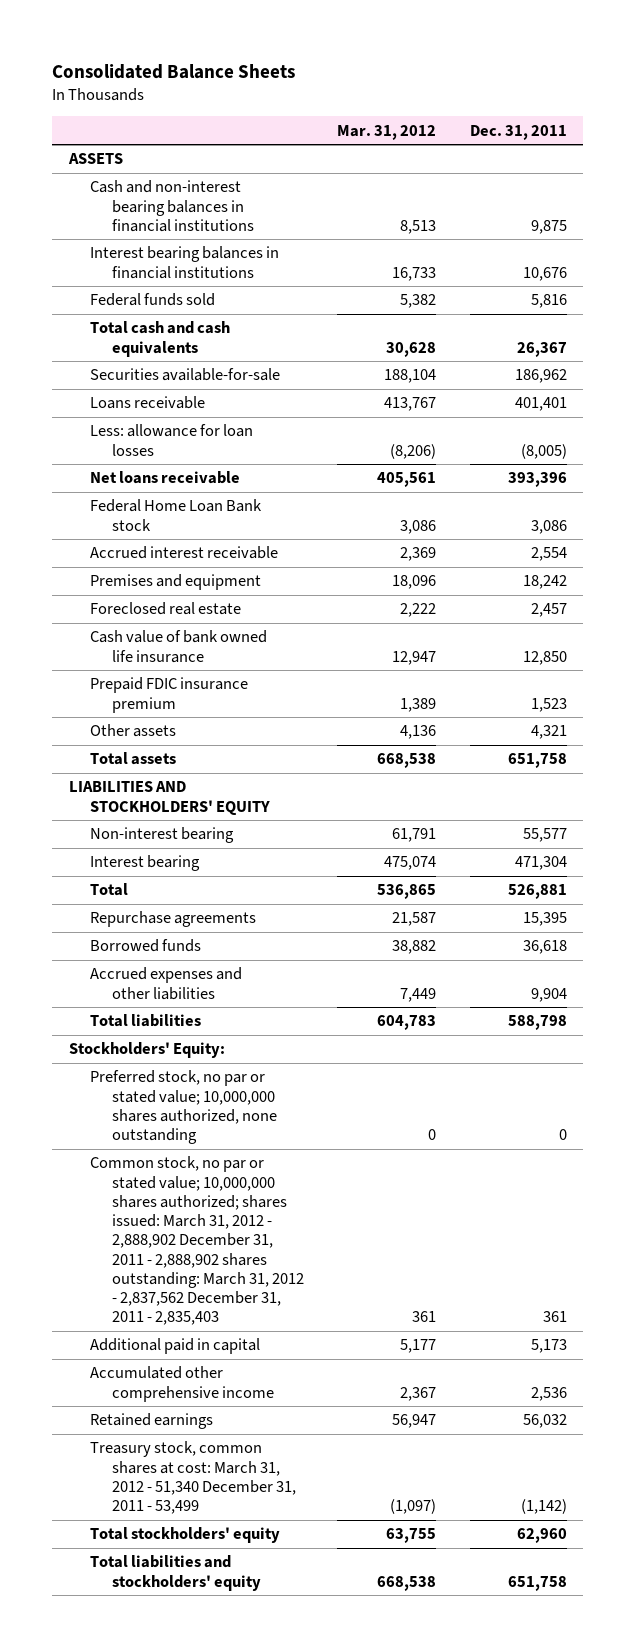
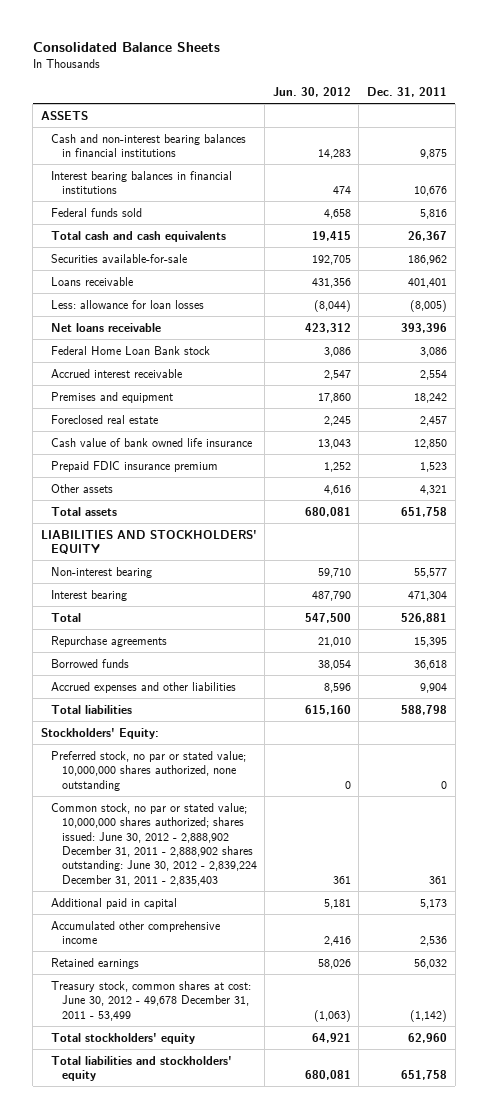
- | Mar. 31, 2012 | Dec. 31, 2011
+ | Jun. 30, 2012 | Dec. 31, 2011
- Common stock, no par or stated value; 10,000,000 shares authorized; shares issued: March 31, 2012 - 2,888,902 December 31, 2011 - 2,888,902 shares outstanding: March 31, 2012 - 2,837,562 December 31, 2011 - 2,835,403 | 361 | 361
+ Common stock, no par or stated value; 10,000,000 shares authorized; shares issued: June 30, 2012 - 2,888,902 December 31, 2011 - 2,888,902 shares outstanding: June 30, 2012 - 2,839,224 December 31, 2011 - 2,835,403 | 361 | 361
- Treasury stock, common shares at cost: March 31, 2012 - 51,340 December 31, 2011 - 53,499 | (1,097) | (1,142)
+ Treasury stock, common shares at cost: June 30, 2012 - 49,678 December 31, 2011 - 53,499 | (1,063) | (1,142)

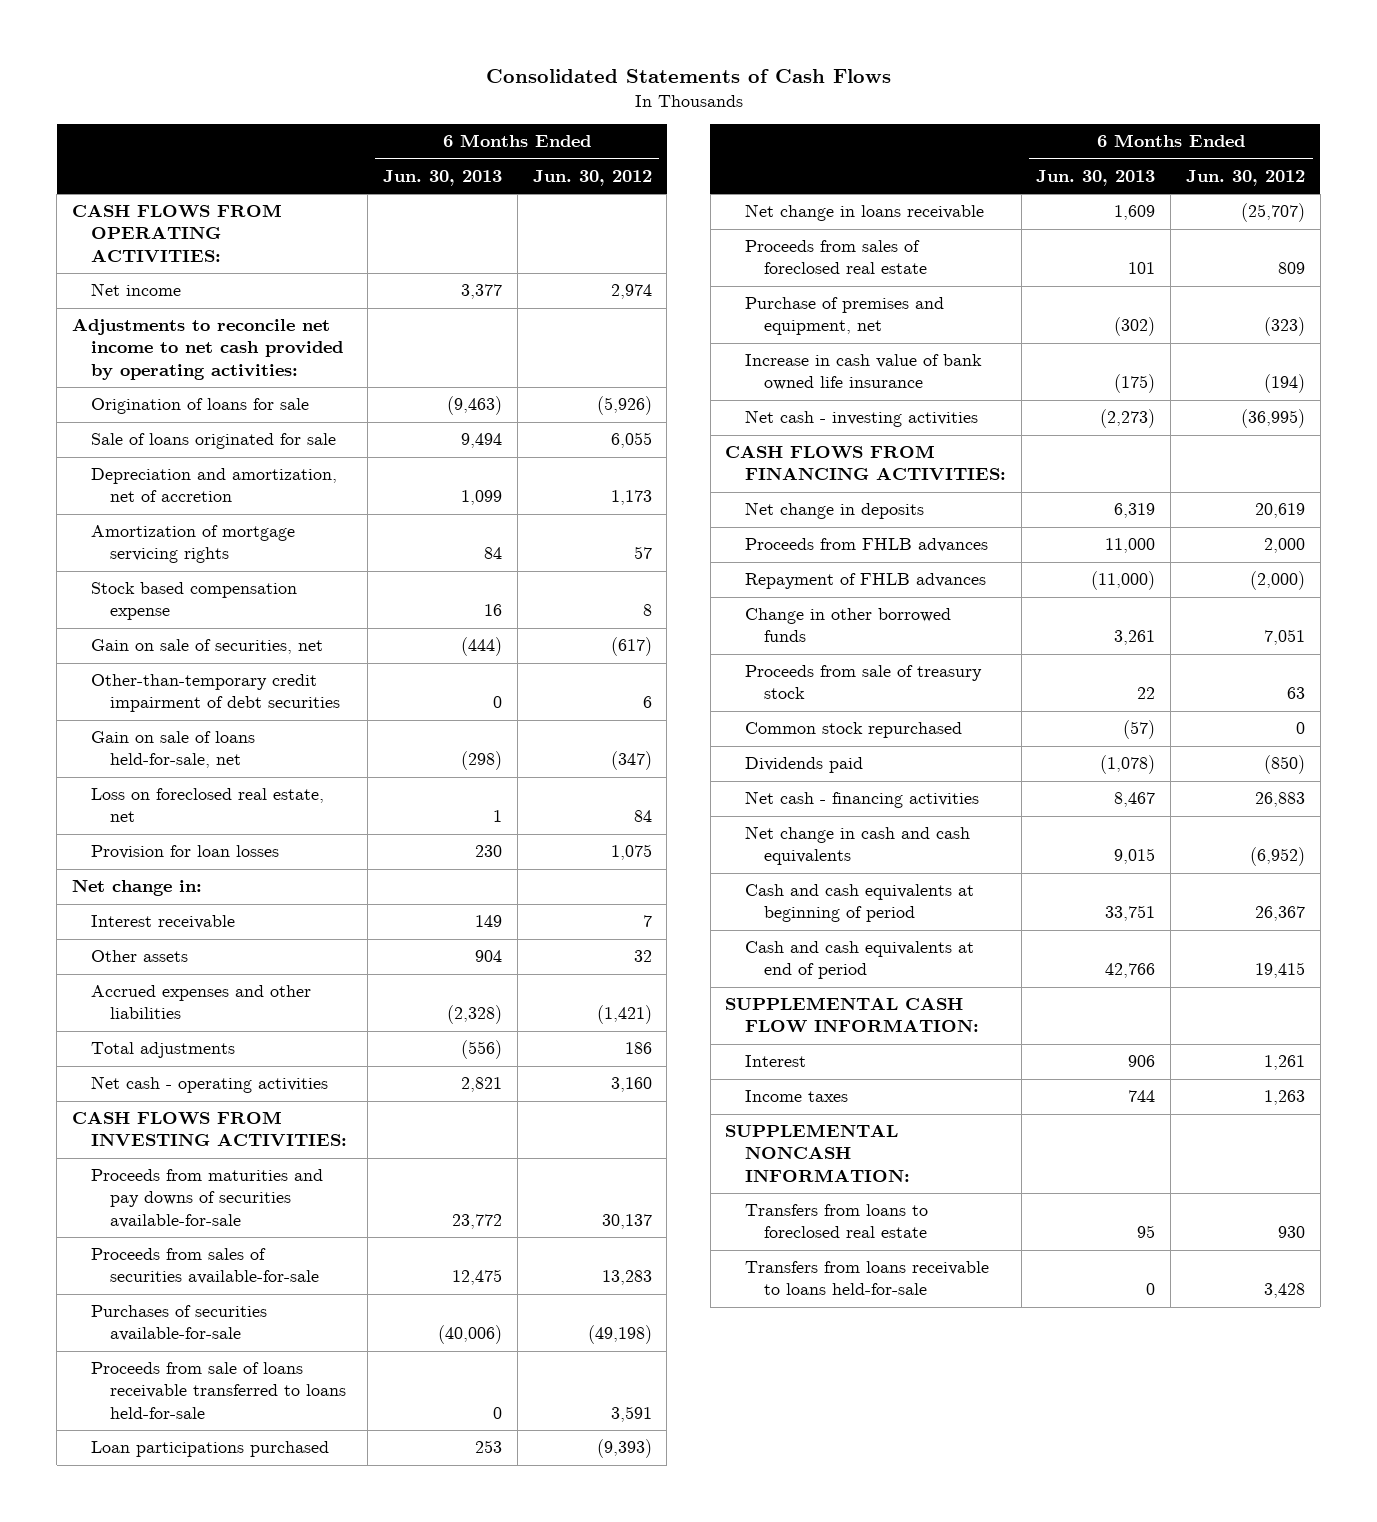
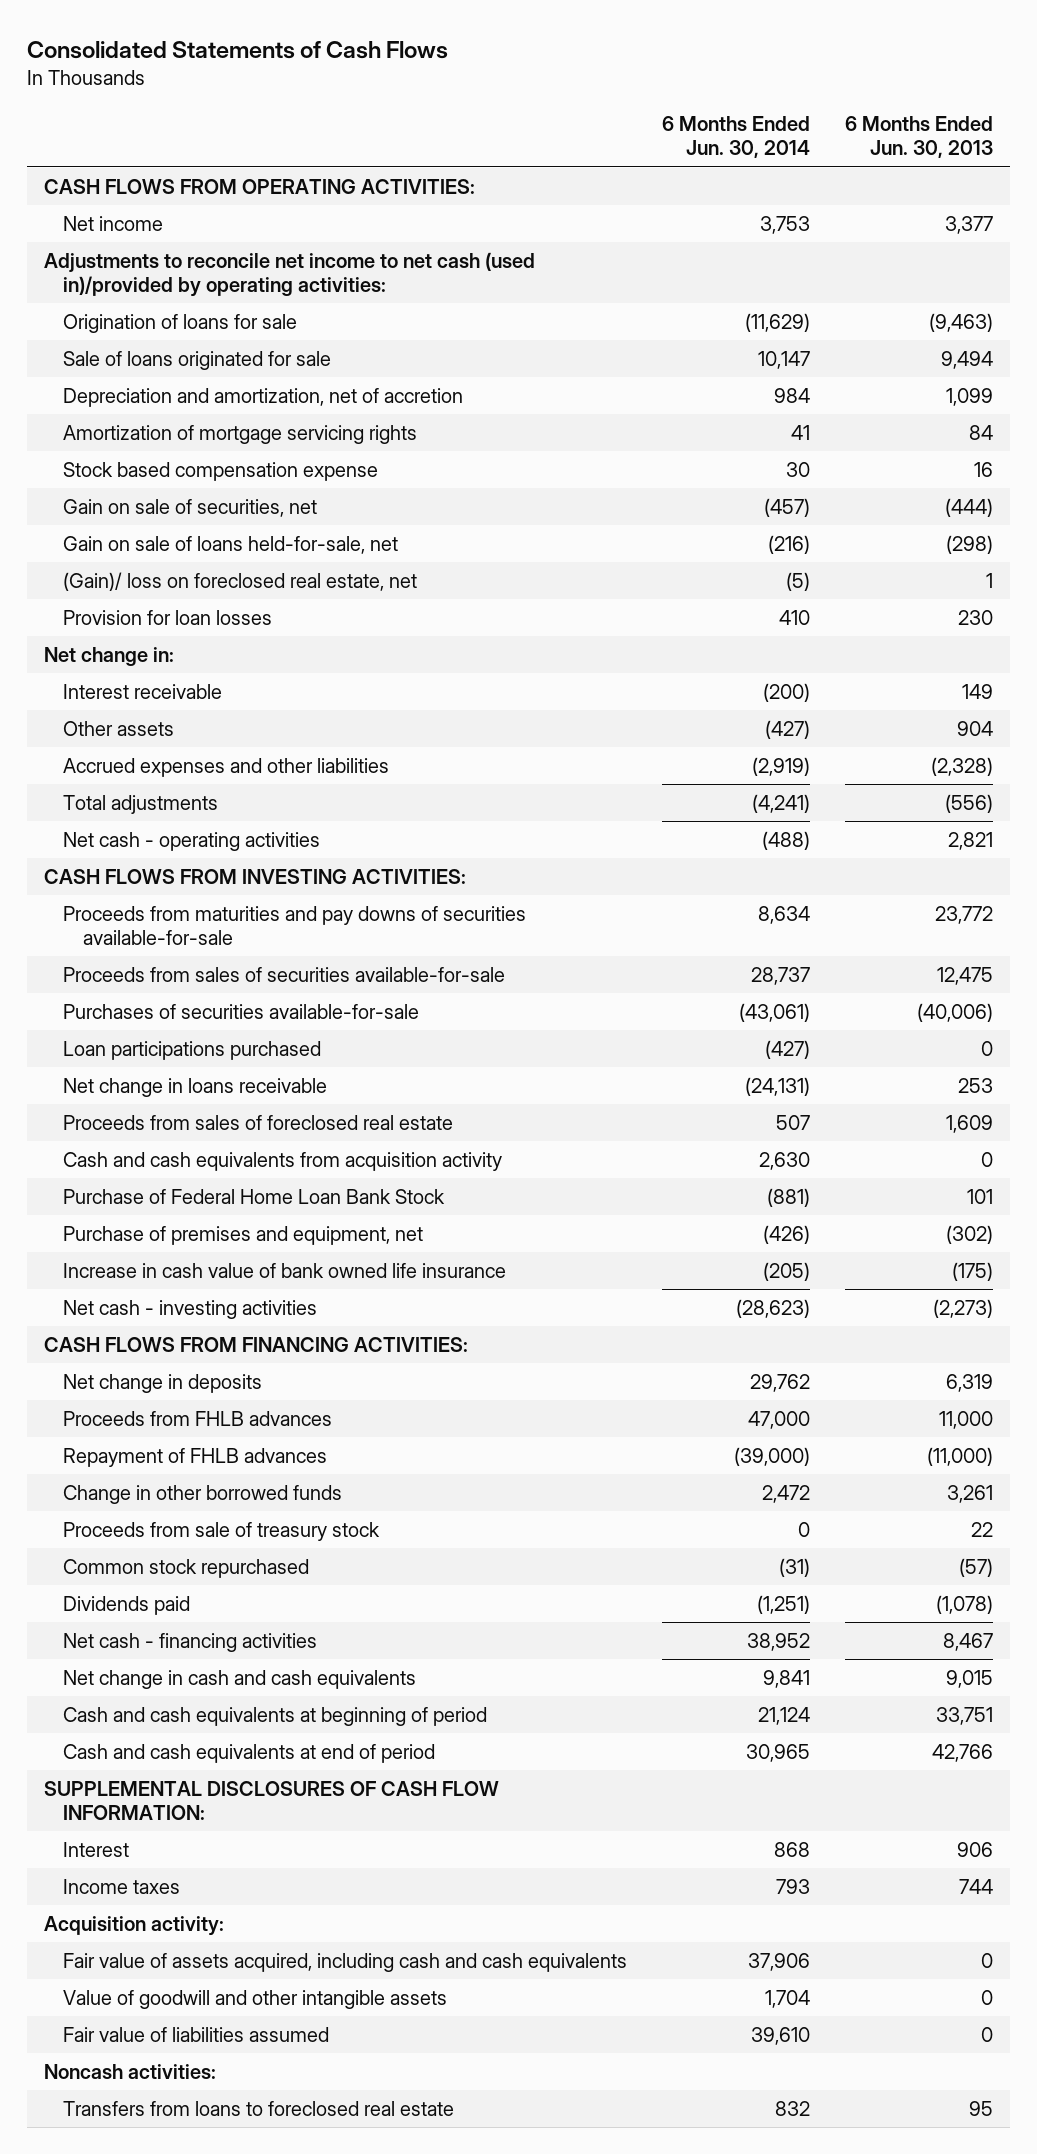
- | 6 Months Ended Jun. 30, 2013 | 6 Months Ended Jun. 30, 2012
+ | 6 Months Ended Jun. 30, 2014 | 6 Months Ended Jun. 30, 2013
- Adjustments to reconcile net income to net cash provided by operating activities:
+ Adjustments to reconcile net income to net cash (used in)/provided by operating activities:
- Other-than-temporary credit impairment of debt securities | 0 | 6
- Loss on foreclosed real estate, net | 1 | 84
+ (Gain)/ loss on foreclosed real estate, net | (5) | 1
- Proceeds from sale of loans receivable transferred to loans held-for-sale | 0 | 3,591
- Loan participations purchased | 253 | (9,393)
- Net change in loans receivable | 1,609 | (25,707)
- Proceeds from sales of foreclosed real estate | 101 | 809
+ Loan participations purchased | (427) | 0
+ Net change in loans receivable | (24,131) | 253
+ Proceeds from sales of foreclosed real estate | 507 | 1,609
+ Cash and cash equivalents from acquisition activity | 2,630 | 0
+ Purchase of Federal Home Loan Bank Stock | (881) | 101
- SUPPLEMENTAL CASH FLOW INFORMATION:
+ SUPPLEMENTAL DISCLOSURES OF CASH FLOW INFORMATION:
- SUPPLEMENTAL NONCASH INFORMATION:
+ Acquisition activity:
+ Fair value of assets acquired, including cash and cash equivalents | 37,906 | 0
+ Value of goodwill and other intangible assets | 1,704 | 0
+ Fair value of liabilities assumed | 39,610 | 0
+ Noncash activities:
- Transfers from loans receivable to loans held-for-sale | 0 | 3,428

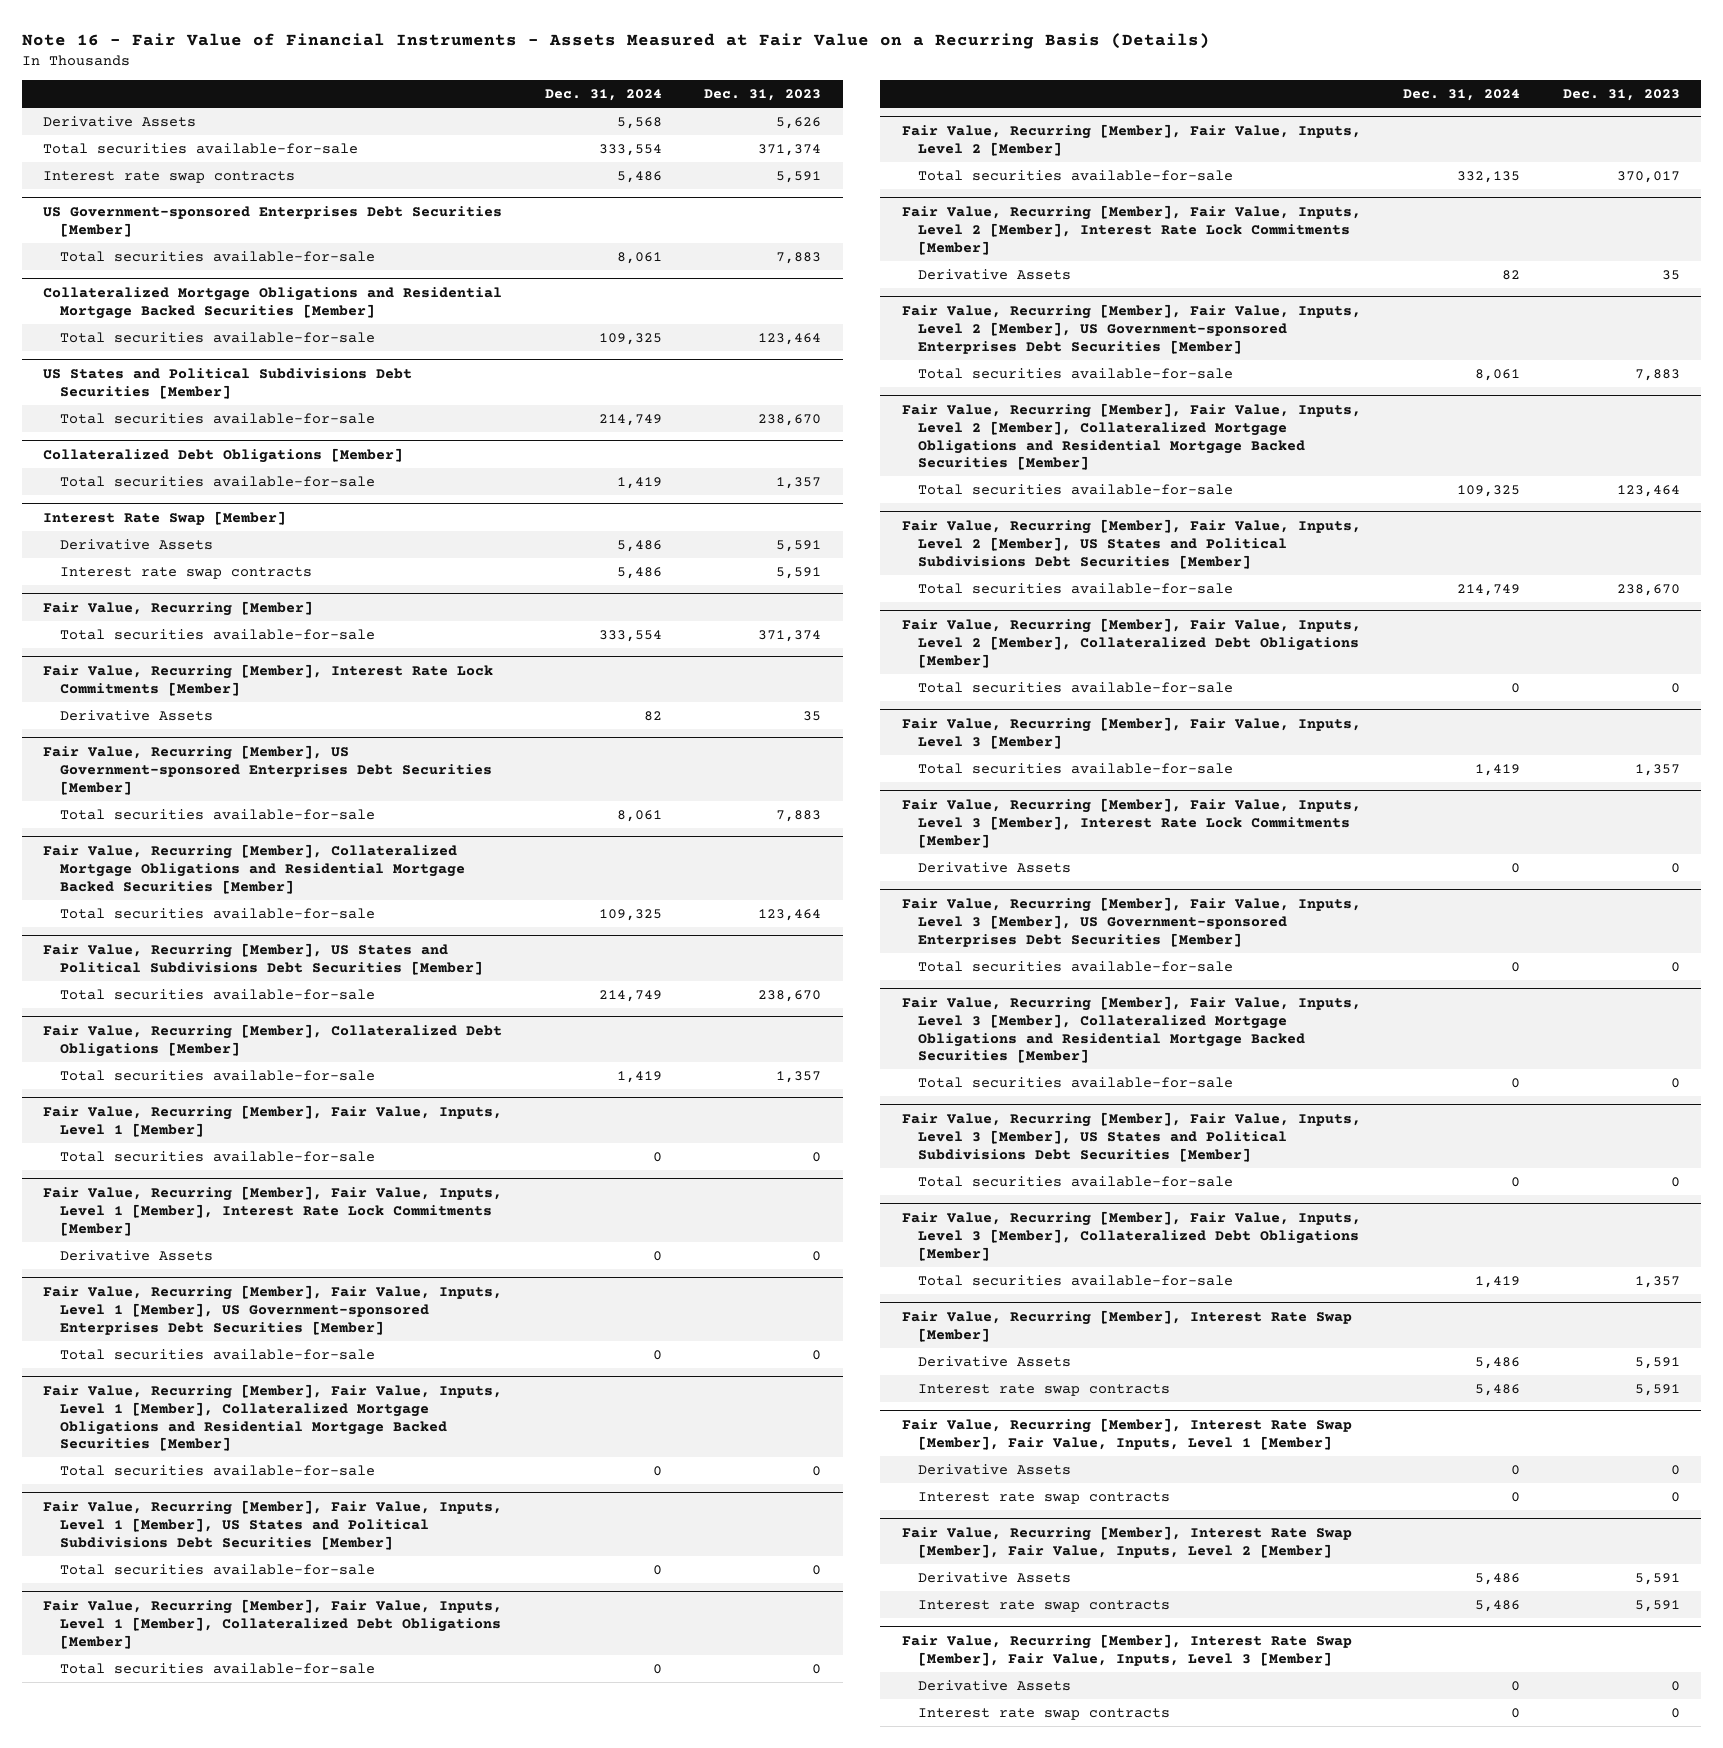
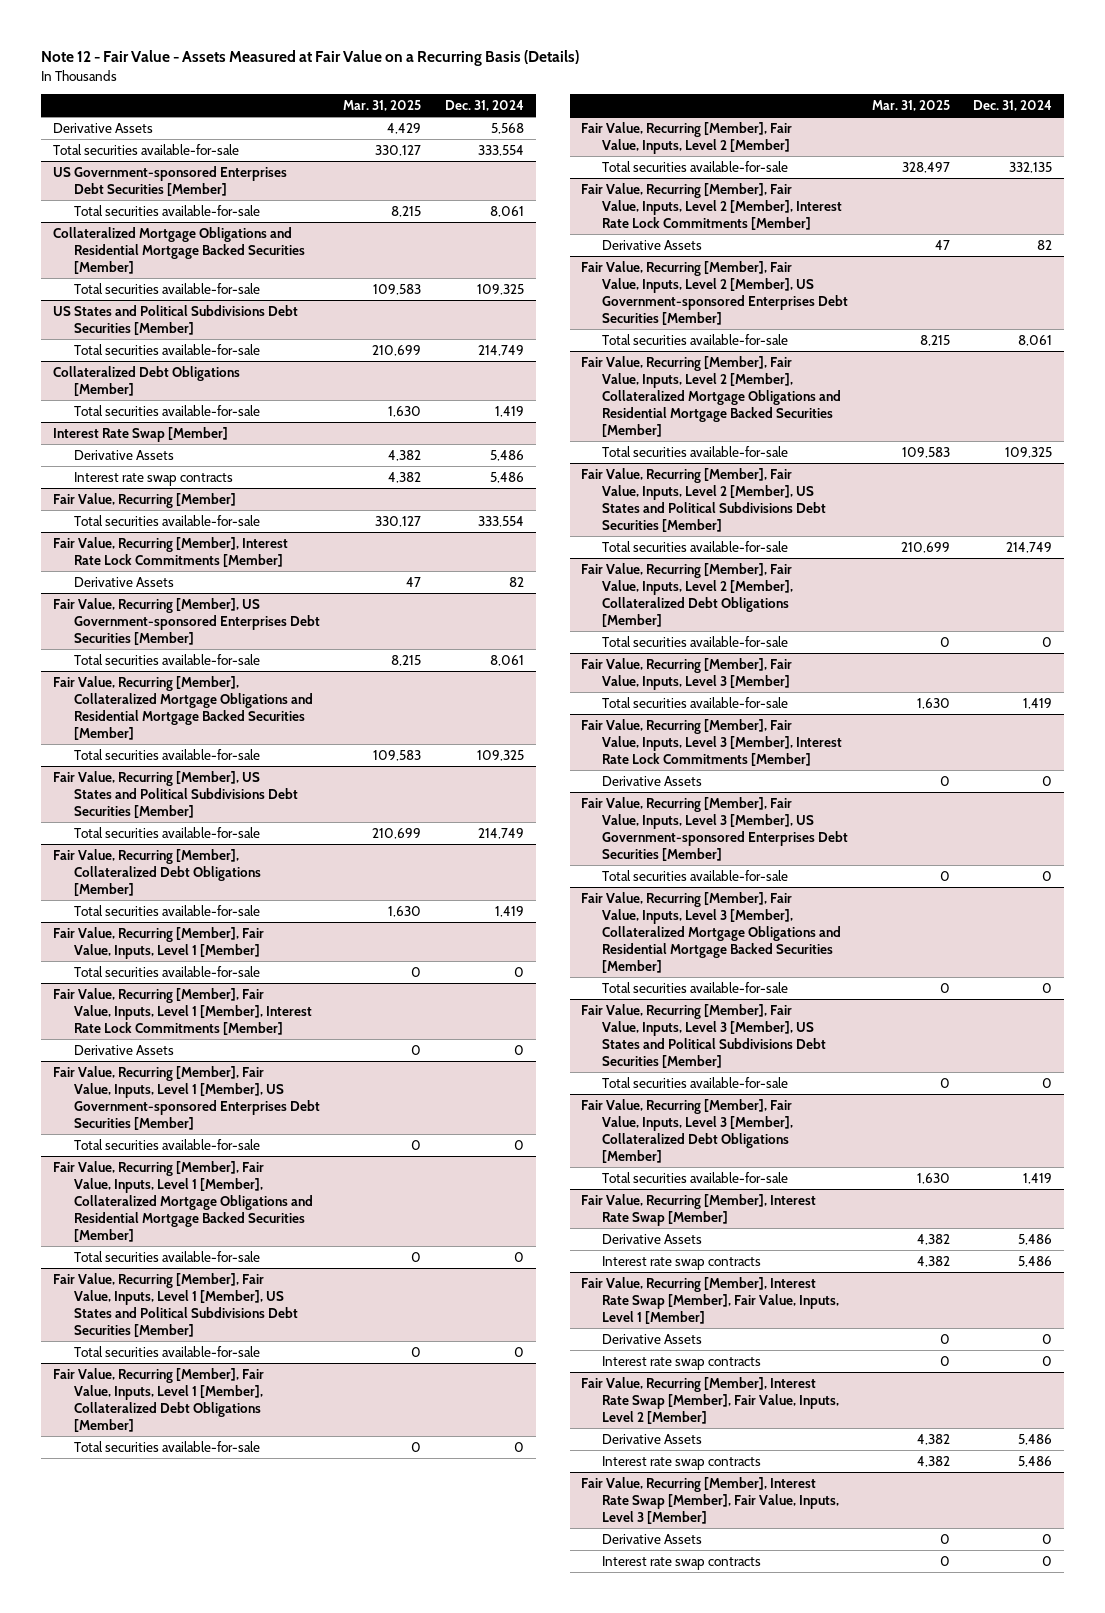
- Note 16 - Fair Value of Financial Instruments - Assets Measured at Fair Value on a Recurring Basis (Details)
+ Note 12 - Fair Value - Assets Measured at Fair Value on a Recurring Basis (Details)
- | Dec. 31, 2024 | Dec. 31, 2023
+ | Mar. 31, 2025 | Dec. 31, 2024
- Interest rate swap contracts | 5,486 | 5,591

